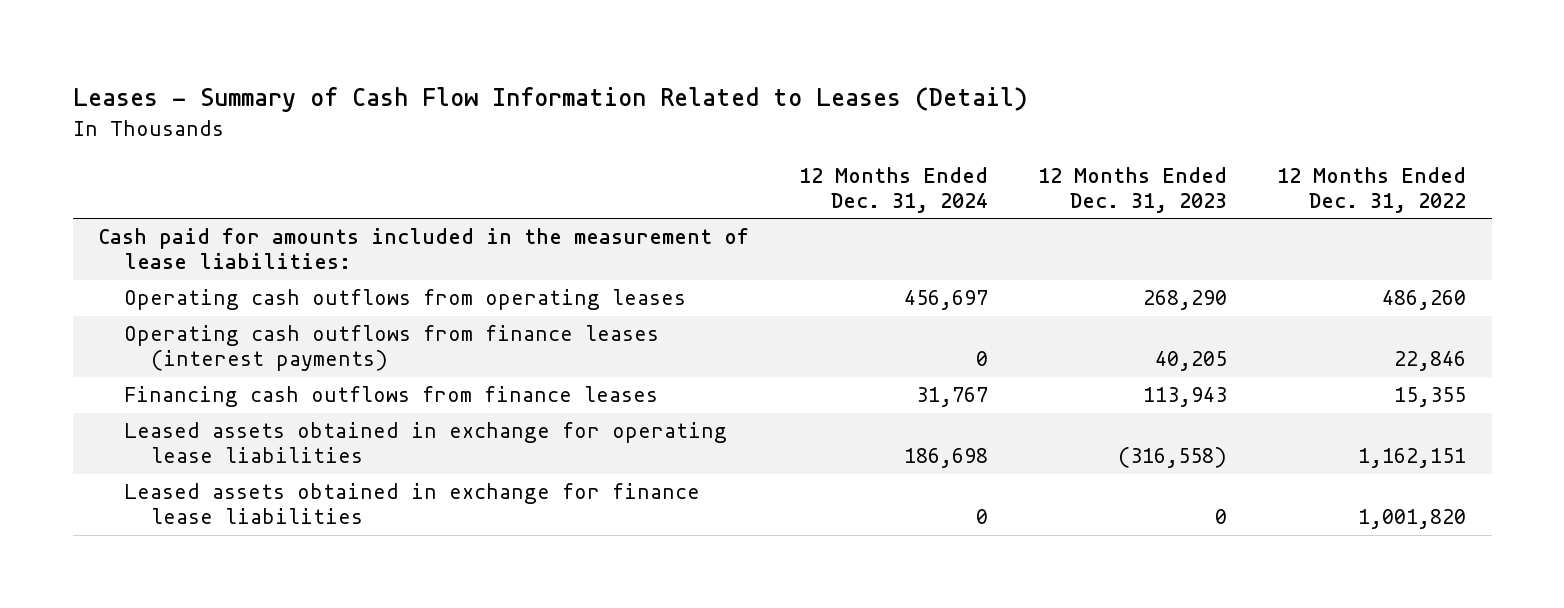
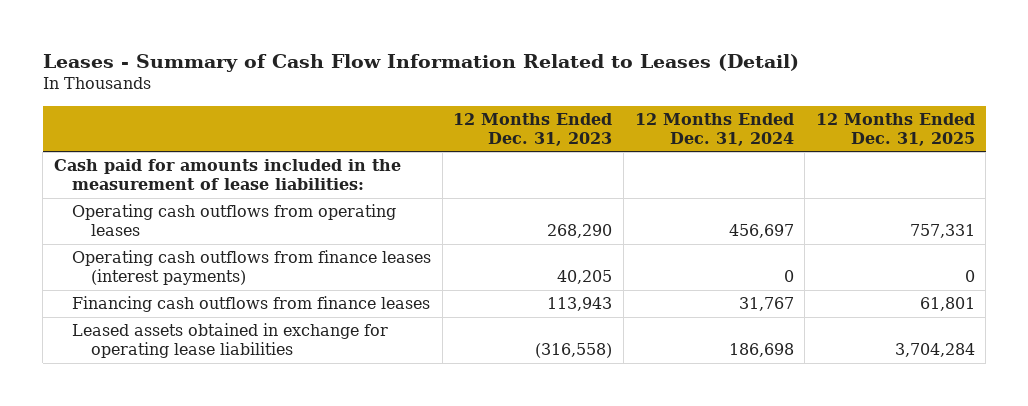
- | 12 Months Ended Dec. 31, 2024 | 12 Months Ended Dec. 31, 2023 | 12 Months Ended Dec. 31, 2022
+ | 12 Months Ended Dec. 31, 2023 | 12 Months Ended Dec. 31, 2024 | 12 Months Ended Dec. 31, 2025
- Leased assets obtained in exchange for finance lease liabilities | 0 | 0 | 1,001,820

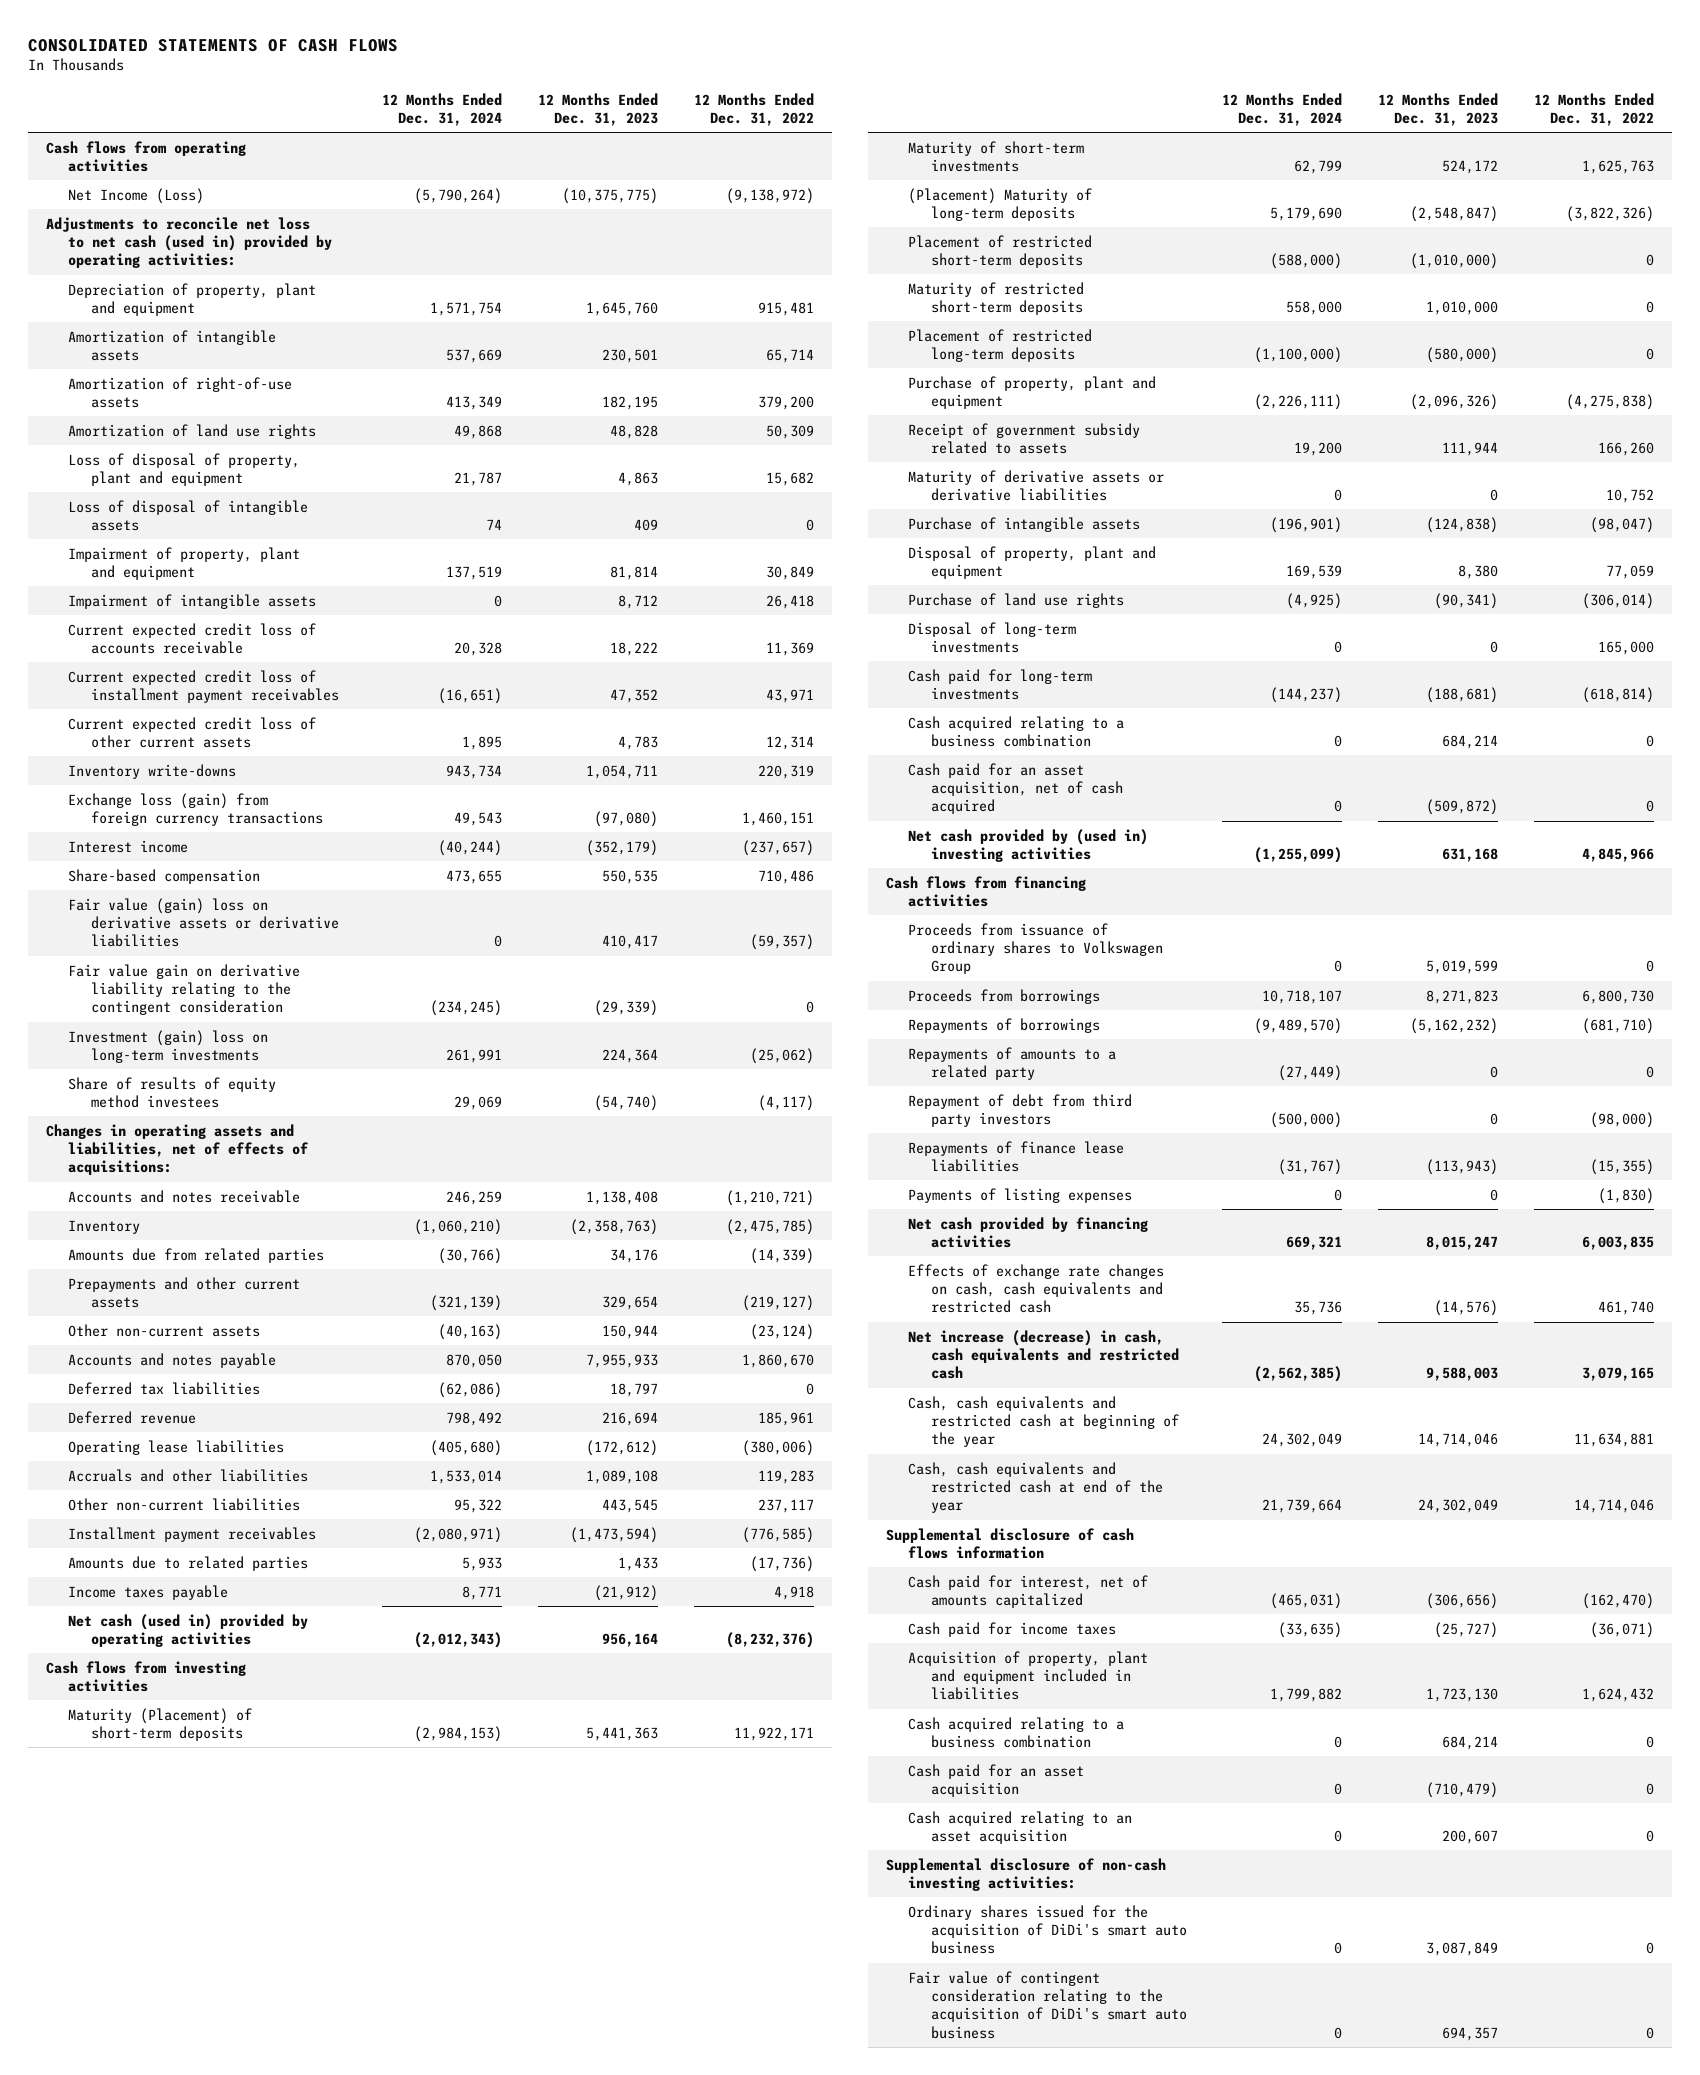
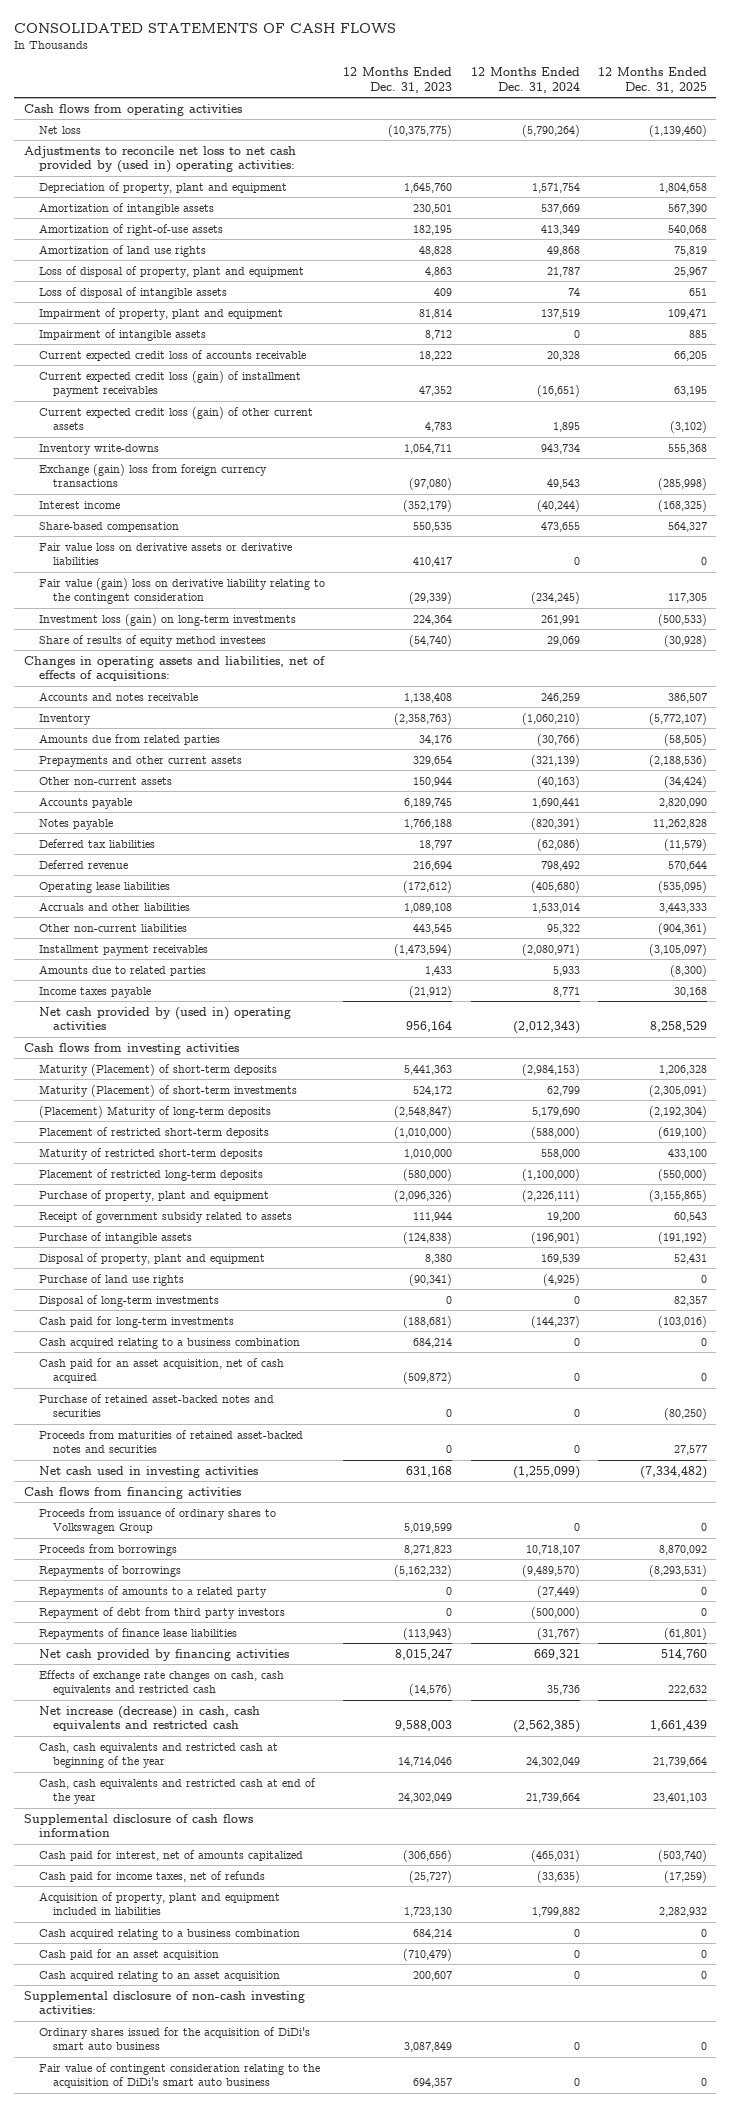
- | 12 Months Ended Dec. 31, 2024 | 12 Months Ended Dec. 31, 2023 | 12 Months Ended Dec. 31, 2022
+ | 12 Months Ended Dec. 31, 2023 | 12 Months Ended Dec. 31, 2024 | 12 Months Ended Dec. 31, 2025
- Net Income (Loss) | (5,790,264) | (10,375,775) | (9,138,972)
- Adjustments to reconcile net loss to net cash (used in) provided by operating activities:
+ Net loss | (10,375,775) | (5,790,264) | (1,139,460)
+ Adjustments to reconcile net loss to net cash provided by (used in) operating activities:
- Current expected credit loss of installment payment receivables | (16,651) | 47,352 | 43,971
- Current expected credit loss of other current assets | 1,895 | 4,783 | 12,314
+ Current expected credit loss (gain) of installment payment receivables | 47,352 | (16,651) | 63,195
+ Current expected credit loss (gain) of other current assets | 4,783 | 1,895 | (3,102)
- Exchange loss (gain) from foreign currency transactions | 49,543 | (97,080) | 1,460,151
+ Exchange (gain) loss from foreign currency transactions | (97,080) | 49,543 | (285,998)
- Fair value (gain) loss on derivative assets or derivative liabilities | 0 | 410,417 | (59,357)
- Fair value gain on derivative liability relating to the contingent consideration | (234,245) | (29,339) | 0
- Investment (gain) loss on long-term investments | 261,991 | 224,364 | (25,062)
+ Fair value loss on derivative assets or derivative liabilities | 410,417 | 0 | 0
+ Fair value (gain) loss on derivative liability relating to the contingent consideration | (29,339) | (234,245) | 117,305
+ Investment loss (gain) on long-term investments | 224,364 | 261,991 | (500,533)
- Accounts and notes payable | 870,050 | 7,955,933 | 1,860,670
+ Accounts payable | 6,189,745 | 1,690,441 | 2,820,090
+ Notes payable | 1,766,188 | (820,391) | 11,262,828
- Net cash (used in) provided by operating activities | (2,012,343) | 956,164 | (8,232,376)
+ Net cash provided by (used in) operating activities | 956,164 | (2,012,343) | 8,258,529
- Maturity of short-term investments | 62,799 | 524,172 | 1,625,763
+ Maturity (Placement) of short-term investments | 524,172 | 62,799 | (2,305,091)
- Maturity of derivative assets or derivative liabilities | 0 | 0 | 10,752
- Net cash provided by (used in) investing activities | (1,255,099) | 631,168 | 4,845,966
+ Purchase of retained asset-backed notes and securities | 0 | 0 | (80,250)
+ Proceeds from maturities of retained asset-backed notes and securities | 0 | 0 | 27,577
+ Net cash used in investing activities | 631,168 | (1,255,099) | (7,334,482)
- Payments of listing expenses | 0 | 0 | (1,830)
- Cash paid for income taxes | (33,635) | (25,727) | (36,071)
+ Cash paid for income taxes, net of refunds | (25,727) | (33,635) | (17,259)

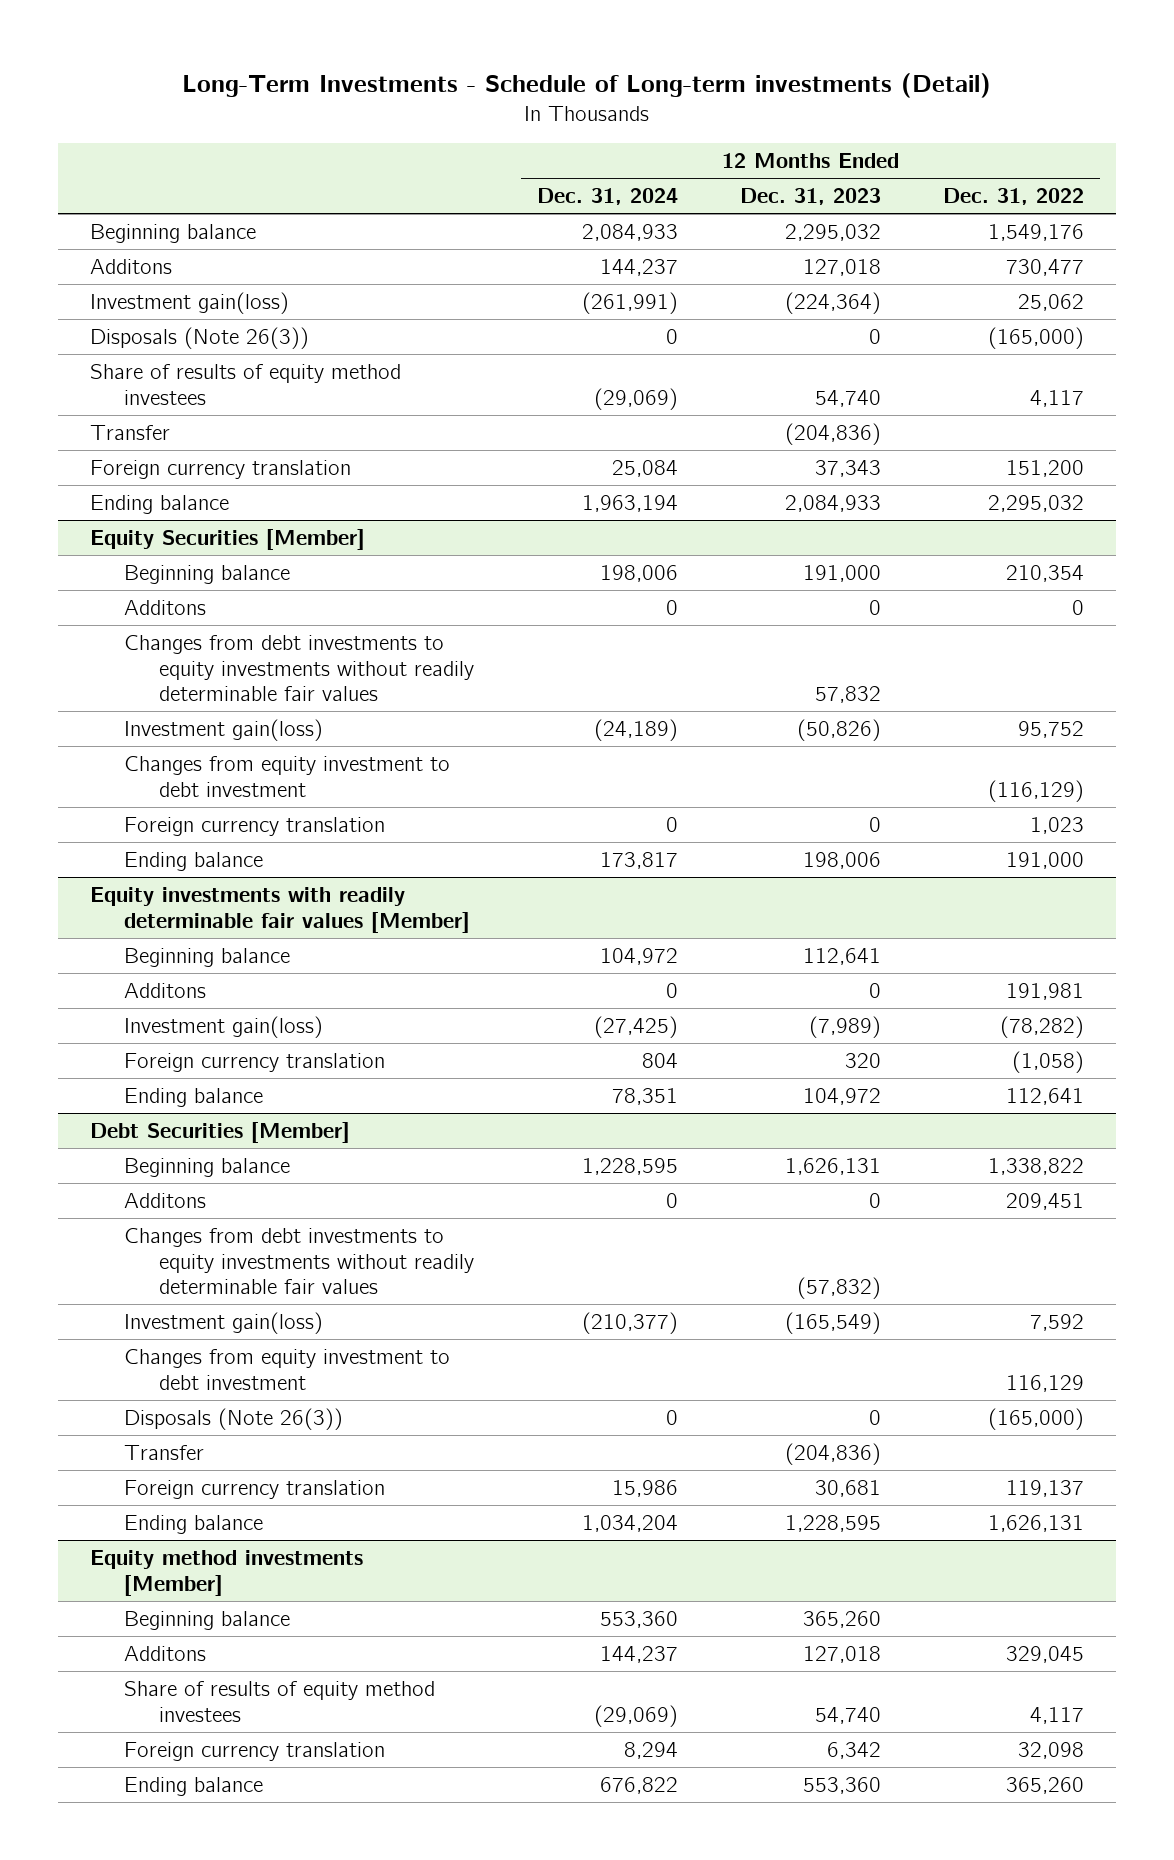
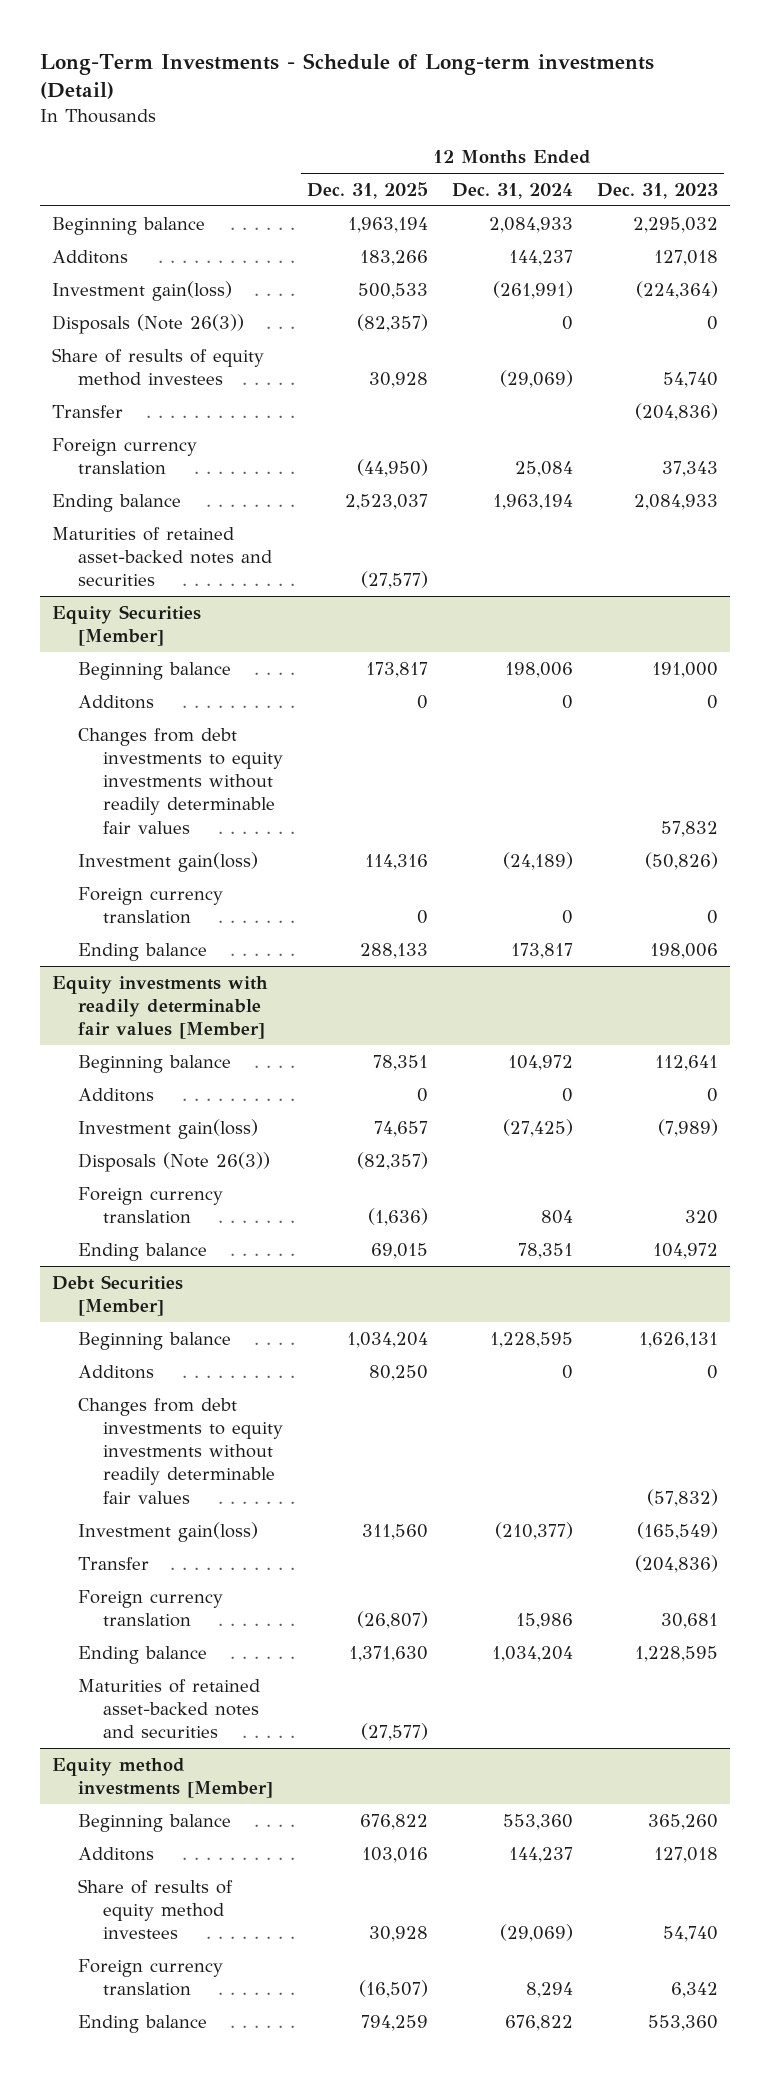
- | 12 Months Ended Dec. 31, 2024 | 12 Months Ended Dec. 31, 2023 | 12 Months Ended Dec. 31, 2022
+ | 12 Months Ended Dec. 31, 2025 | 12 Months Ended Dec. 31, 2024 | 12 Months Ended Dec. 31, 2023
+ Maturities of retained asset-backed notes and securities | (27,577) | |
@ Equity Securities [Member]
- Changes from equity investment to debt investment | | | (116,129)
@ Equity investments with readily determinable fair values [Member]
+ Disposals (Note 26(3)) | (82,357) | |
@ Debt Securities [Member]
- Changes from equity investment to debt investment | | | 116,129
- Disposals (Note 26(3)) | 0 | 0 | (165,000)
+ Maturities of retained asset-backed notes and securities | (27,577) | |

